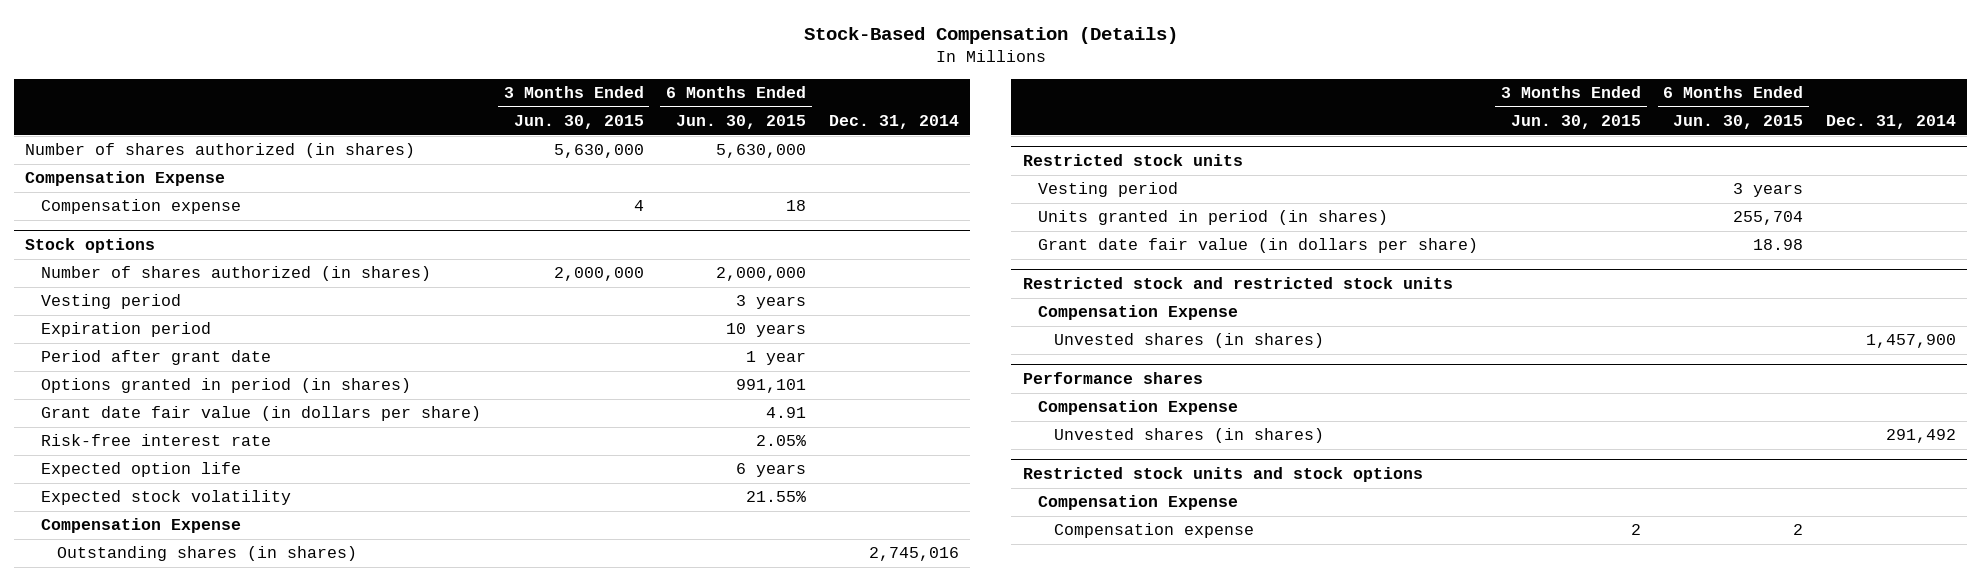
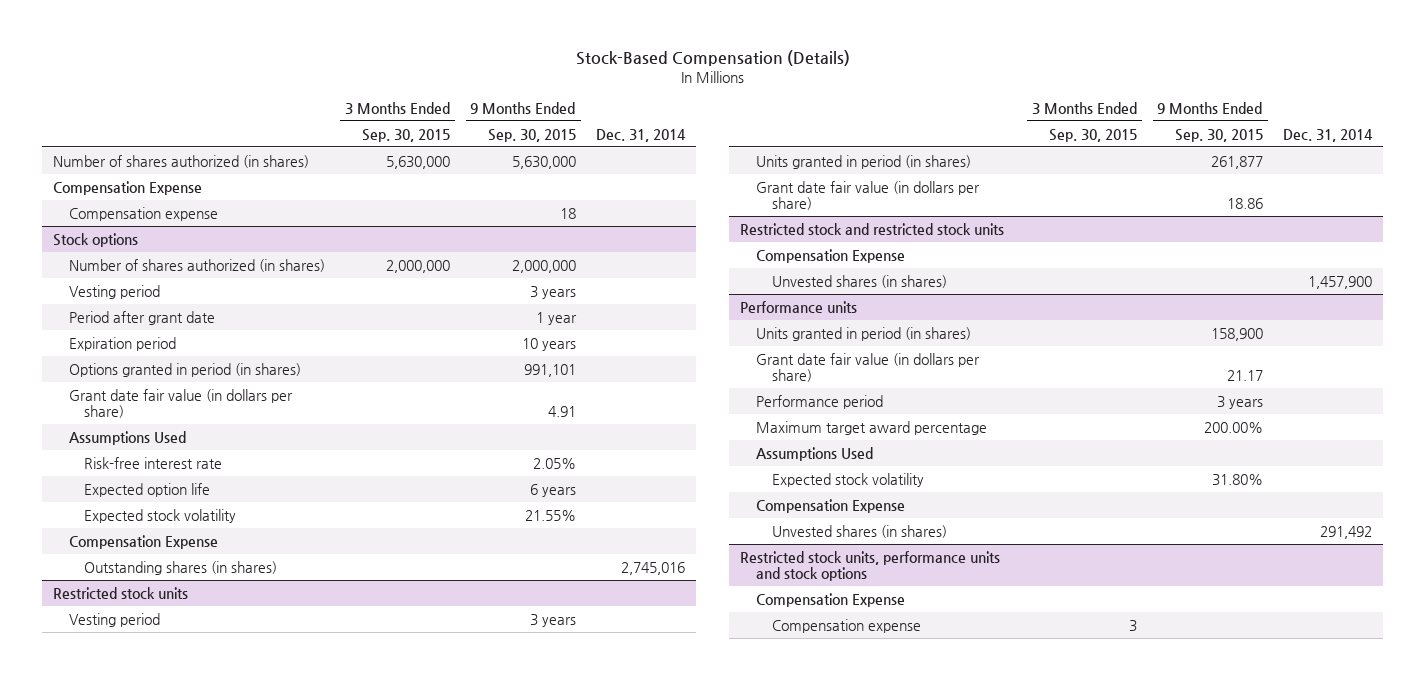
- | 3 Months Ended Jun. 30, 2015 | 6 Months Ended Jun. 30, 2015 | Dec. 31, 2014
+ | 3 Months Ended Sep. 30, 2015 | 9 Months Ended Sep. 30, 2015 | Dec. 31, 2014
@ Stock options
moved down: Expiration period | | 10 years |
+ Assumptions Used
- Performance shares
+ Performance units
+ Units granted in period (in shares) | | 158,900 |
+ Grant date fair value (in dollars per share) | | 21.17 |
+ Performance period | | 3 years |
+ Maximum target award percentage | | 200.00% |
+ Assumptions Used
+ Expected stock volatility | | 31.80% |
- Restricted stock units and stock options
- Compensation Expense
- Compensation expense | 2 | 2 |
+ Restricted stock units, performance units and stock options
+ Compensation Expense
+ Compensation expense | 3 | |

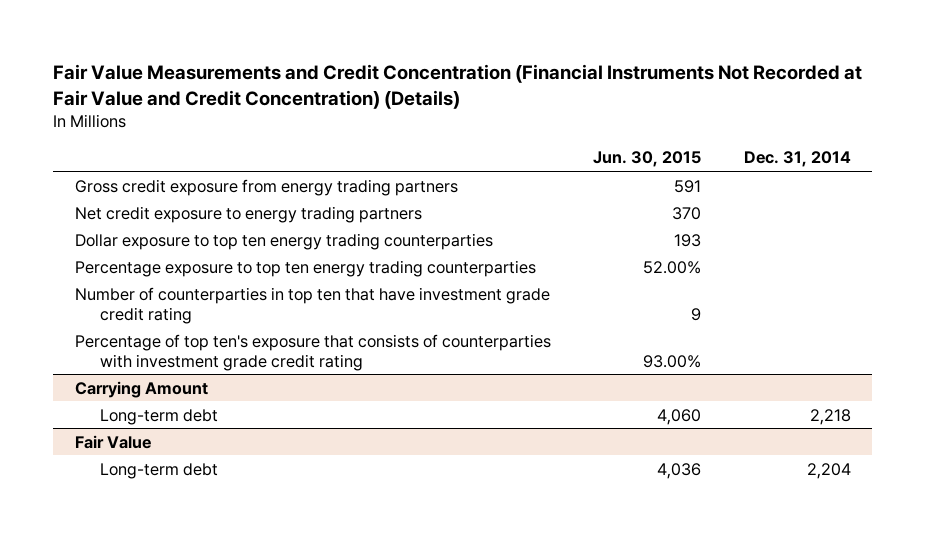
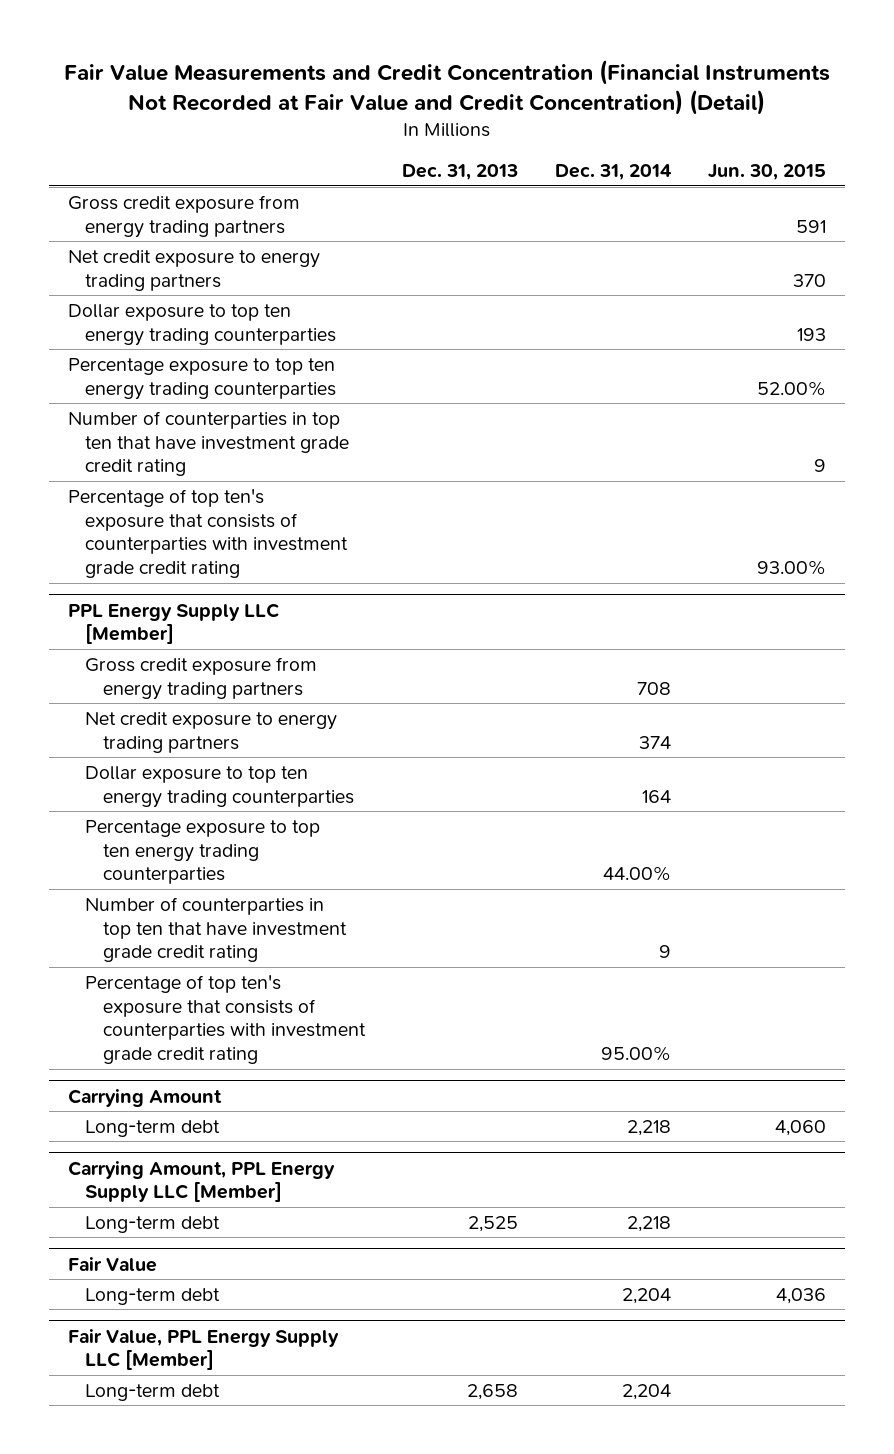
- Fair Value Measurements and Credit Concentration (Financial Instruments Not Recorded at Fair Value and Credit Concentration) (Details)
+ Fair Value Measurements and Credit Concentration (Financial Instruments Not Recorded at Fair Value and Credit Concentration) (Detail)
- | Jun. 30, 2015 | Dec. 31, 2014
+ | Dec. 31, 2013 | Dec. 31, 2014 | Jun. 30, 2015
+ PPL Energy Supply LLC [Member]
+ Gross credit exposure from energy trading partners | | 708 |
+ Net credit exposure to energy trading partners | | 374 |
+ Dollar exposure to top ten energy trading counterparties | | 164 |
+ Percentage exposure to top ten energy trading counterparties | | 44.00% |
+ Number of counterparties in top ten that have investment grade credit rating | | 9 |
+ Percentage of top ten's exposure that consists of counterparties with investment grade credit rating | | 95.00% |
+ Carrying Amount, PPL Energy Supply LLC [Member]
+ Long-term debt | 2,525 | 2,218 |
+ Fair Value, PPL Energy Supply LLC [Member]
+ Long-term debt | 2,658 | 2,204 |

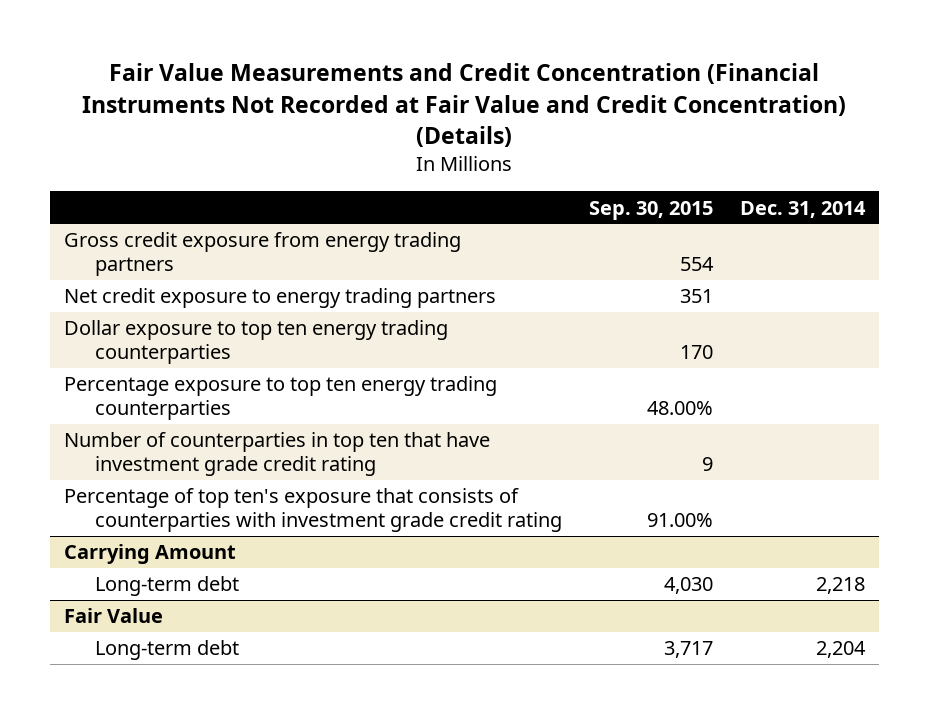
- Fair Value Measurements and Credit Concentration (Financial Instruments Not Recorded at Fair Value and Credit Concentration) (Detail)
+ Fair Value Measurements and Credit Concentration (Financial Instruments Not Recorded at Fair Value and Credit Concentration) (Details)
- | Dec. 31, 2013 | Dec. 31, 2014 | Jun. 30, 2015
+ | Sep. 30, 2015 | Dec. 31, 2014
- PPL Energy Supply LLC [Member]
- Gross credit exposure from energy trading partners | | 708 |
- Net credit exposure to energy trading partners | | 374 |
- Dollar exposure to top ten energy trading counterparties | | 164 |
- Percentage exposure to top ten energy trading counterparties | | 44.00% |
- Number of counterparties in top ten that have investment grade credit rating | | 9 |
- Percentage of top ten's exposure that consists of counterparties with investment grade credit rating | | 95.00% |
- Carrying Amount, PPL Energy Supply LLC [Member]
- Long-term debt | 2,525 | 2,218 |
- Fair Value, PPL Energy Supply LLC [Member]
- Long-term debt | 2,658 | 2,204 |

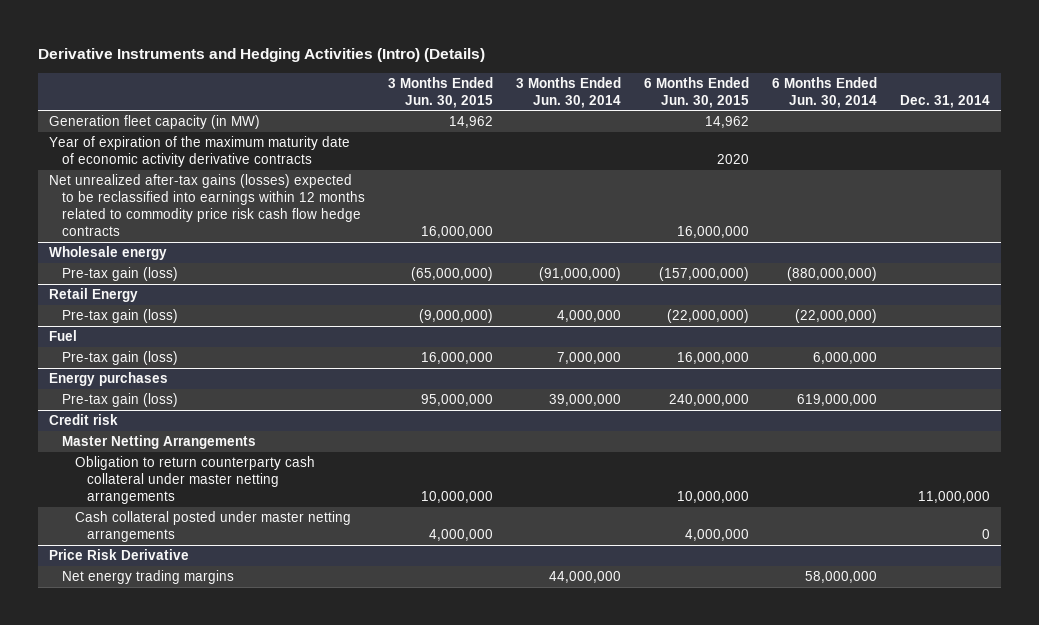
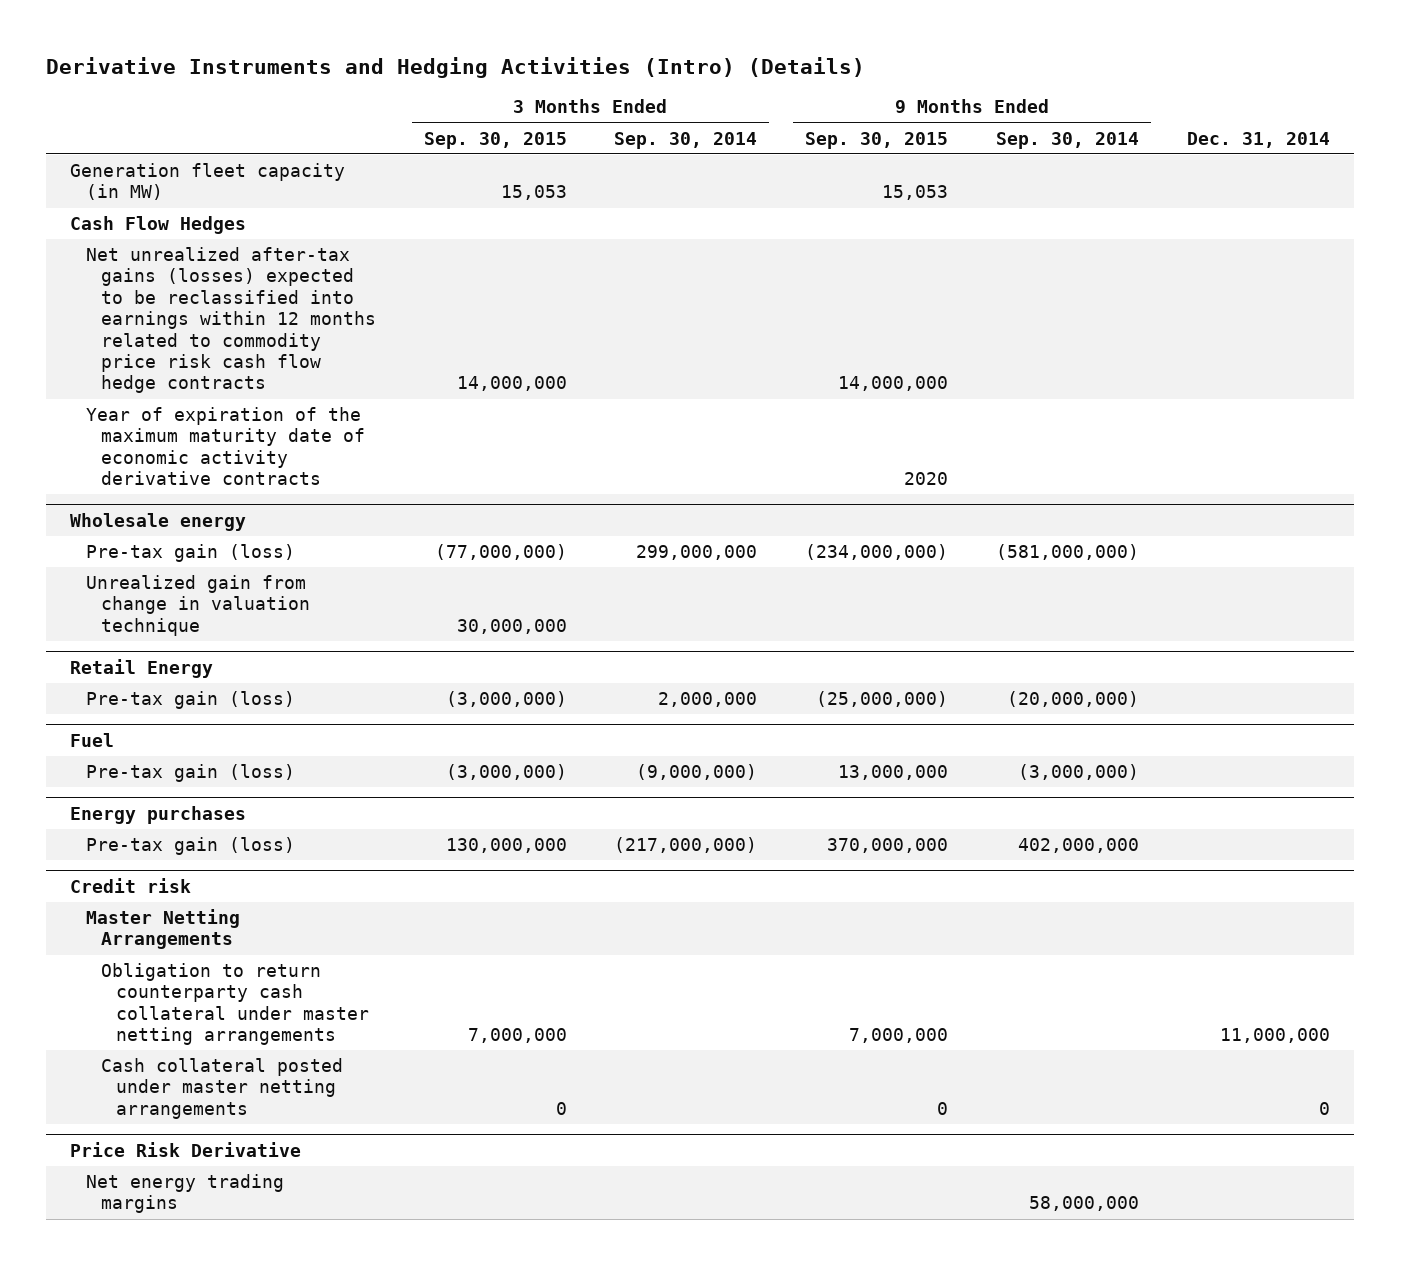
- | 3 Months Ended Jun. 30, 2015 | 3 Months Ended Jun. 30, 2014 | 6 Months Ended Jun. 30, 2015 | 6 Months Ended Jun. 30, 2014 | Dec. 31, 2014
+ | 3 Months Ended Sep. 30, 2015 | 3 Months Ended Sep. 30, 2014 | 9 Months Ended Sep. 30, 2015 | 9 Months Ended Sep. 30, 2014 | Dec. 31, 2014
+ Cash Flow Hedges
moved down: Year of expiration of the maximum maturity date of economic activity derivative contracts | | | 2020 | |
@ Wholesale energy
+ Unrealized gain from change in valuation technique | 30,000,000 | | | |

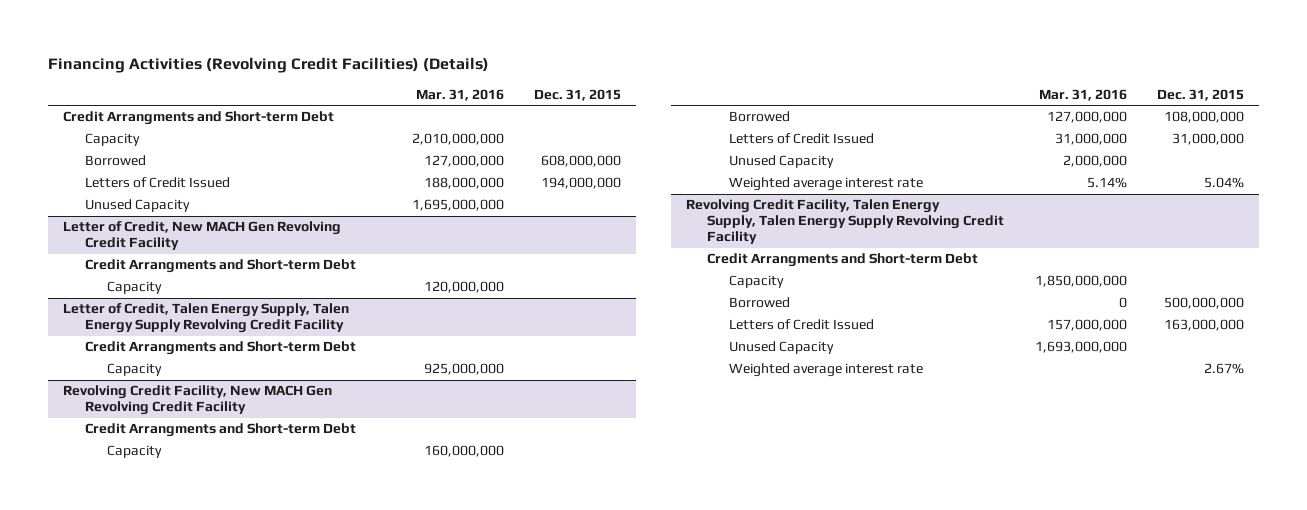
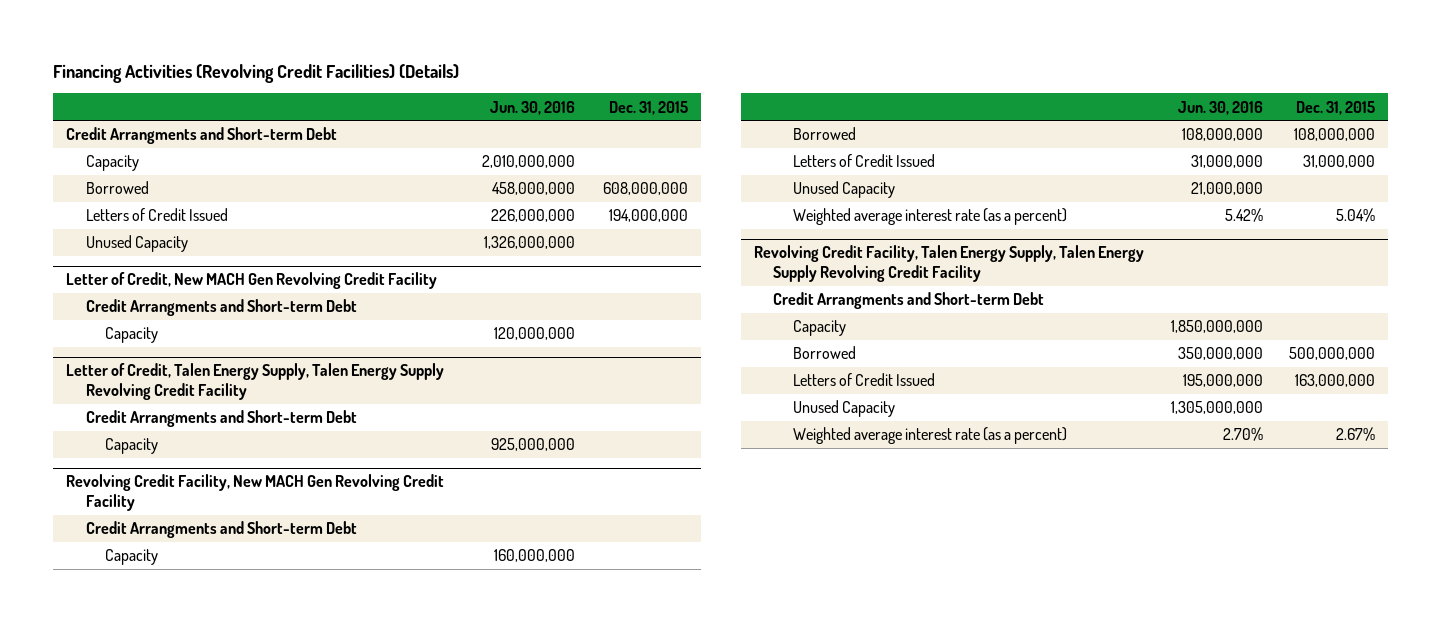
- | Mar. 31, 2016 | Dec. 31, 2015
+ | Jun. 30, 2016 | Dec. 31, 2015
@ Revolving Credit Facility, New MACH Gen Revolving Credit Facility
- Weighted average interest rate | 5.14% | 5.04%
+ Weighted average interest rate (as a percent) | 5.42% | 5.04%
@ Revolving Credit Facility, Talen Energy Supply, Talen Energy Supply Revolving Credit Facility
- Weighted average interest rate | | 2.67%
+ Weighted average interest rate (as a percent) | 2.70% | 2.67%

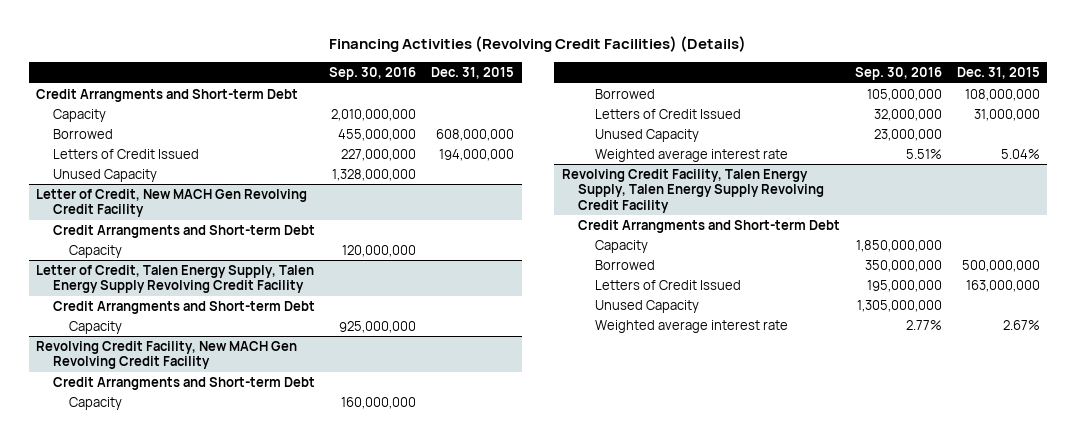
- | Jun. 30, 2016 | Dec. 31, 2015
+ | Sep. 30, 2016 | Dec. 31, 2015
@ Revolving Credit Facility, New MACH Gen Revolving Credit Facility
- Weighted average interest rate (as a percent) | 5.42% | 5.04%
+ Weighted average interest rate | 5.51% | 5.04%
@ Revolving Credit Facility, Talen Energy Supply, Talen Energy Supply Revolving Credit Facility
- Weighted average interest rate (as a percent) | 2.70% | 2.67%
+ Weighted average interest rate | 2.77% | 2.67%

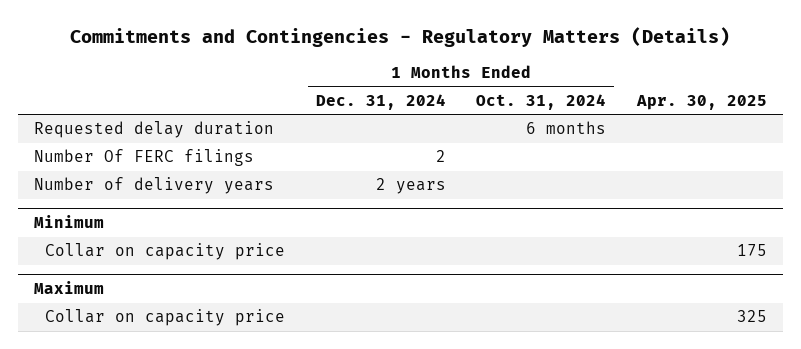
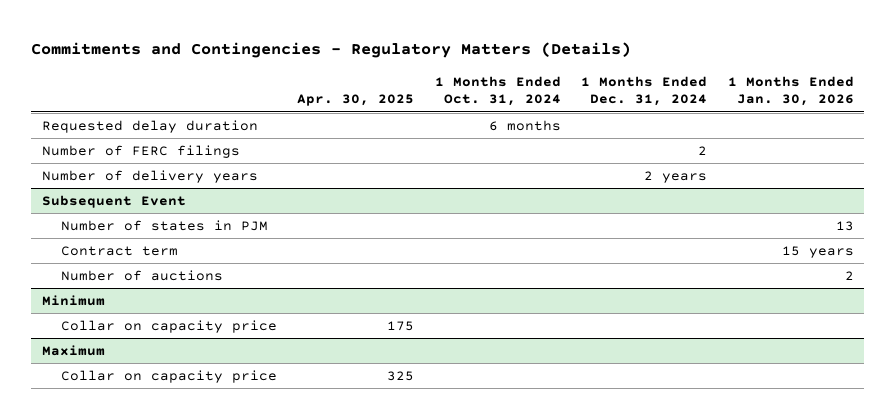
- | 1 Months Ended Dec. 31, 2024 | 1 Months Ended Oct. 31, 2024 | Apr. 30, 2025
+ | Apr. 30, 2025 | 1 Months Ended Oct. 31, 2024 | 1 Months Ended Dec. 31, 2024 | 1 Months Ended Jan. 30, 2026
- Number Of FERC filings | 2 | |
+ Number of FERC filings | | | 2 |
+ Subsequent Event
+ Number of states in PJM | | | | 13
+ Contract term | | | | 15 years
+ Number of auctions | | | | 2

